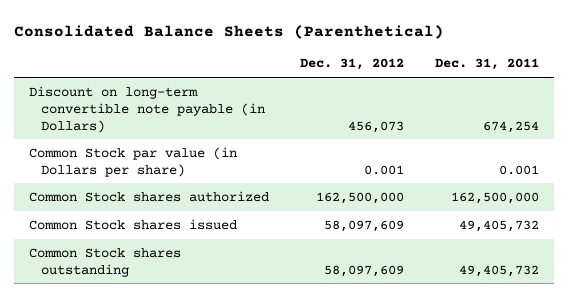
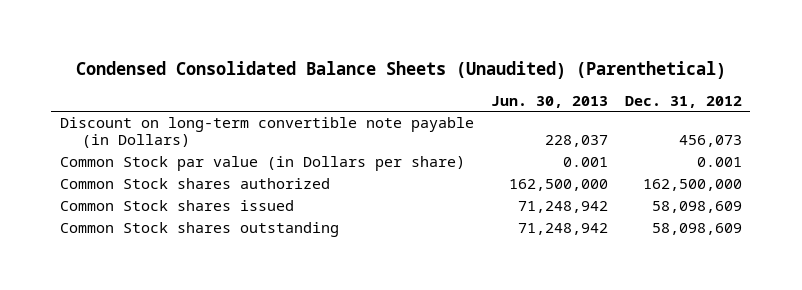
- Consolidated Balance Sheets (Parenthetical)
+ Condensed Consolidated Balance Sheets (Unaudited) (Parenthetical)
- | Dec. 31, 2012 | Dec. 31, 2011
+ | Jun. 30, 2013 | Dec. 31, 2012
- Common Stock shares issued | 58,097,609 | 49,405,732
- Common Stock shares outstanding | 58,097,609 | 49,405,732
+ Common Stock shares issued | 71,248,942 | 58,098,609
+ Common Stock shares outstanding | 71,248,942 | 58,098,609

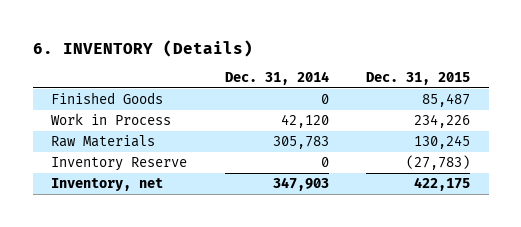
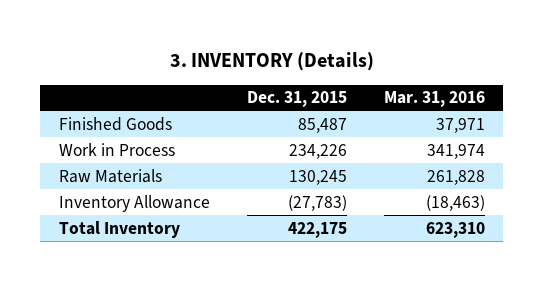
- 6. INVENTORY (Details)
+ 3. INVENTORY (Details)
- | Dec. 31, 2014 | Dec. 31, 2015
+ | Dec. 31, 2015 | Mar. 31, 2016
- Inventory Reserve | 0 | (27,783)
- Inventory, net | 347,903 | 422,175
+ Inventory Allowance | (27,783) | (18,463)
+ Total Inventory | 422,175 | 623,310

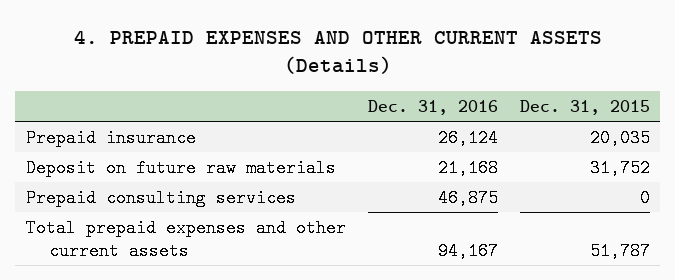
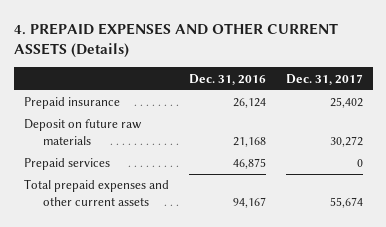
- | Dec. 31, 2016 | Dec. 31, 2015
+ | Dec. 31, 2016 | Dec. 31, 2017
- Prepaid consulting services | 46,875 | 0
+ Prepaid services | 46,875 | 0

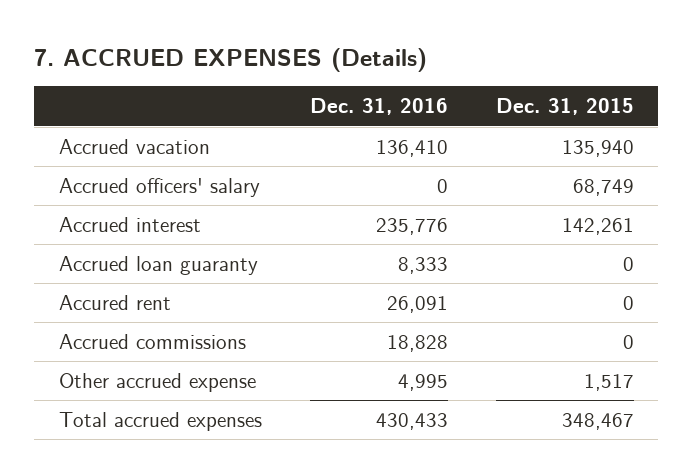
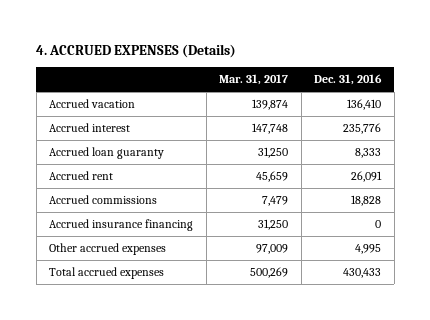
- 7. ACCRUED EXPENSES (Details)
+ 4. ACCRUED EXPENSES (Details)
- | Dec. 31, 2016 | Dec. 31, 2015
+ | Mar. 31, 2017 | Dec. 31, 2016
- Accrued officers' salary | 0 | 68,749
- Accured rent | 26,091 | 0
+ Accrued rent | 45,659 | 26,091
- Other accrued expense | 4,995 | 1,517
+ Accrued insurance financing | 31,250 | 0
+ Other accrued expenses | 97,009 | 4,995

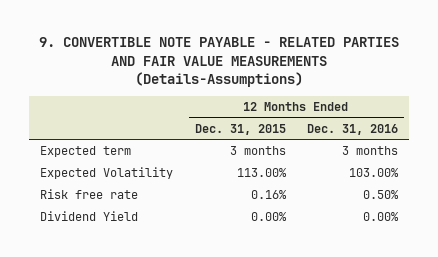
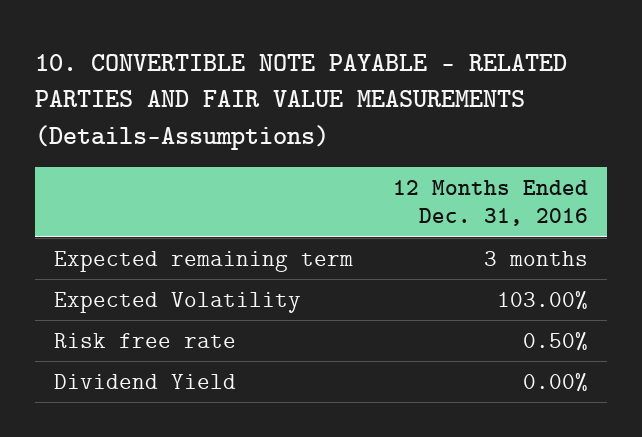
- 9. CONVERTIBLE NOTE PAYABLE - RELATED PARTIES AND FAIR VALUE MEASUREMENTS (Details-Assumptions)
+ 10. CONVERTIBLE NOTE PAYABLE - RELATED PARTIES AND FAIR VALUE MEASUREMENTS (Details-Assumptions)
- | 12 Months Ended Dec. 31, 2015 | 12 Months Ended Dec. 31, 2016
+ | 12 Months Ended Dec. 31, 2016
- Expected term | 3 months | 3 months
+ Expected remaining term | 3 months

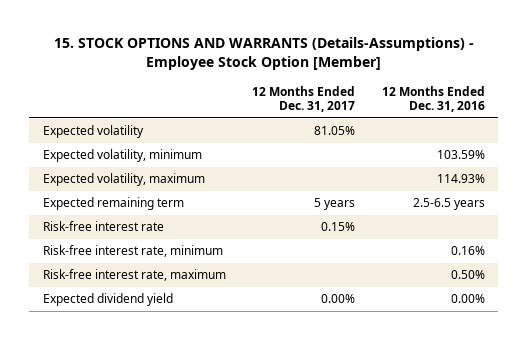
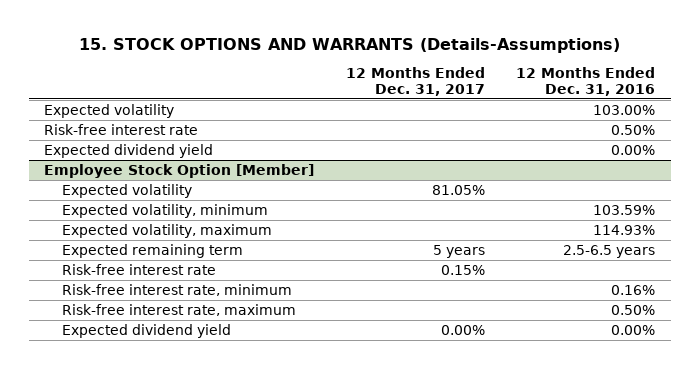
- 15. STOCK OPTIONS AND WARRANTS (Details-Assumptions) - Employee Stock Option [Member]
+ 15. STOCK OPTIONS AND WARRANTS (Details-Assumptions)
+ Expected volatility | | 103.00%
+ Risk-free interest rate | | 0.50%
+ Expected dividend yield | | 0.00%
+ Employee Stock Option [Member]

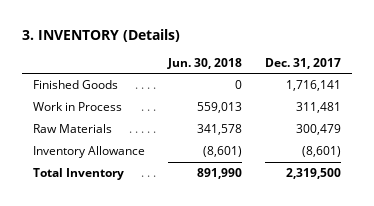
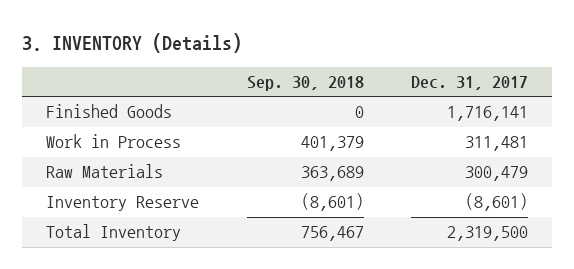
- | Jun. 30, 2018 | Dec. 31, 2017
+ | Sep. 30, 2018 | Dec. 31, 2017
- Inventory Allowance | (8,601) | (8,601)
+ Inventory Reserve | (8,601) | (8,601)

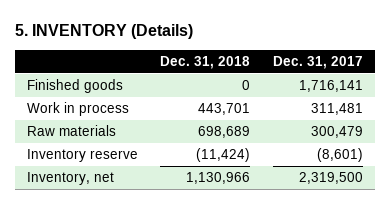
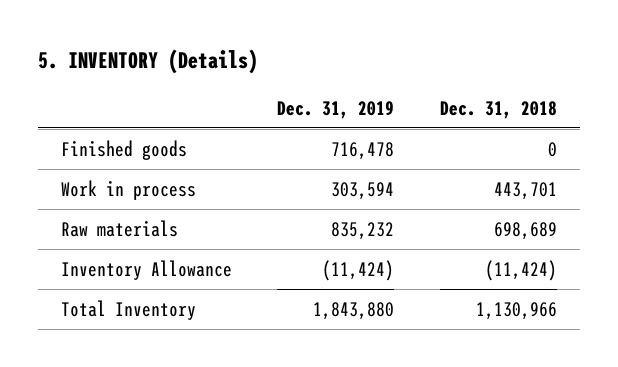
- | Dec. 31, 2018 | Dec. 31, 2017
+ | Dec. 31, 2019 | Dec. 31, 2018
- Inventory reserve | (11,424) | (8,601)
- Inventory, net | 1,130,966 | 2,319,500
+ Inventory Allowance | (11,424) | (11,424)
+ Total Inventory | 1,843,880 | 1,130,966

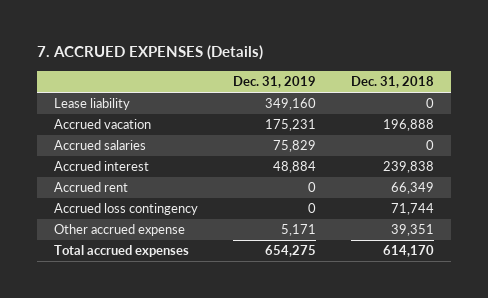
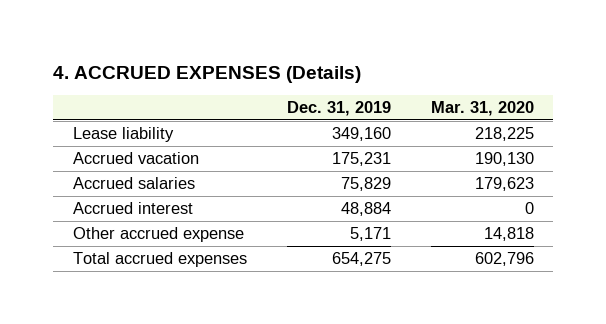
- 7. ACCRUED EXPENSES (Details)
+ 4. ACCRUED EXPENSES (Details)
- | Dec. 31, 2019 | Dec. 31, 2018
+ | Dec. 31, 2019 | Mar. 31, 2020
- Accrued rent | 0 | 66,349
- Accrued loss contingency | 0 | 71,744

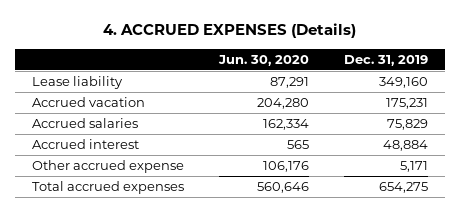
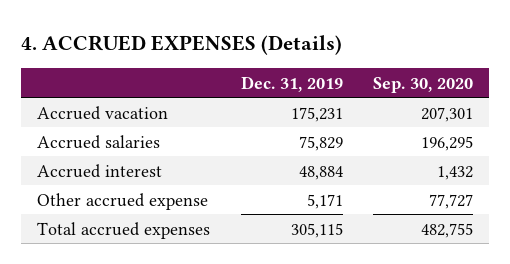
- | Jun. 30, 2020 | Dec. 31, 2019
+ | Dec. 31, 2019 | Sep. 30, 2020
- Lease liability | 87,291 | 349,160
- Total accrued expenses | 560,646 | 654,275
+ Total accrued expenses | 305,115 | 482,755

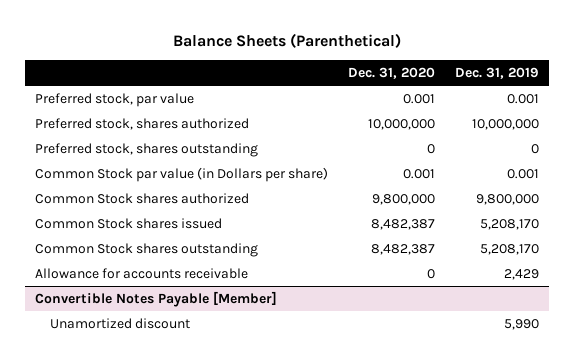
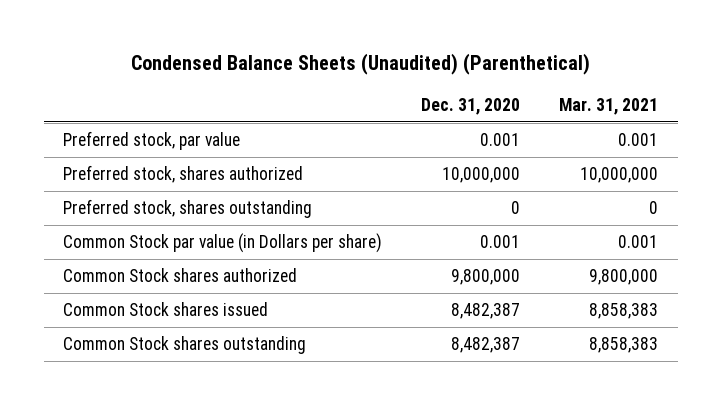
- Balance Sheets (Parenthetical)
+ Condensed Balance Sheets (Unaudited) (Parenthetical)
- | Dec. 31, 2020 | Dec. 31, 2019
+ | Dec. 31, 2020 | Mar. 31, 2021
- Allowance for accounts receivable | 0 | 2,429
- Convertible Notes Payable [Member]
- Unamortized discount | | 5,990

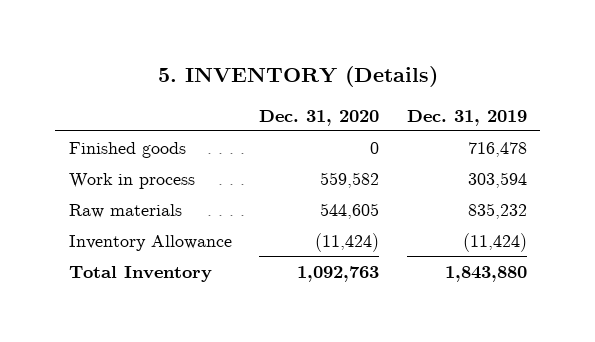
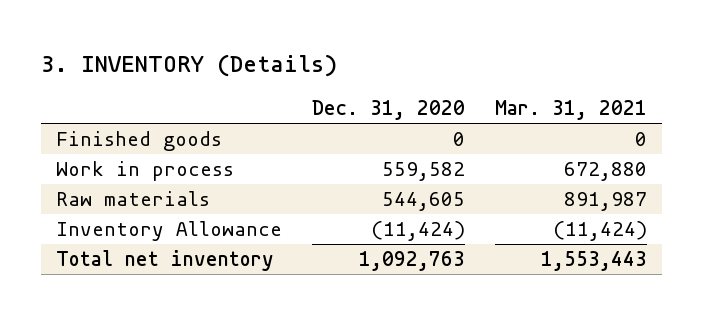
- 5. INVENTORY (Details)
+ 3. INVENTORY (Details)
- | Dec. 31, 2020 | Dec. 31, 2019
+ | Dec. 31, 2020 | Mar. 31, 2021
- Total Inventory | 1,092,763 | 1,843,880
+ Total net inventory | 1,092,763 | 1,553,443

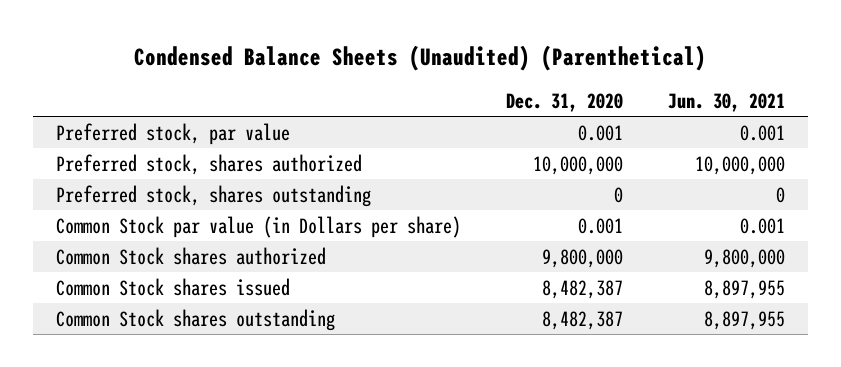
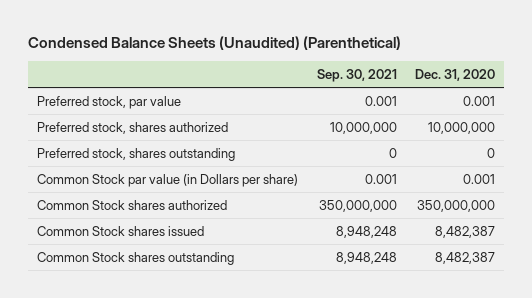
- | Dec. 31, 2020 | Jun. 30, 2021
+ | Sep. 30, 2021 | Dec. 31, 2020
- Common Stock shares authorized | 9,800,000 | 9,800,000
+ Common Stock shares authorized | 350,000,000 | 350,000,000

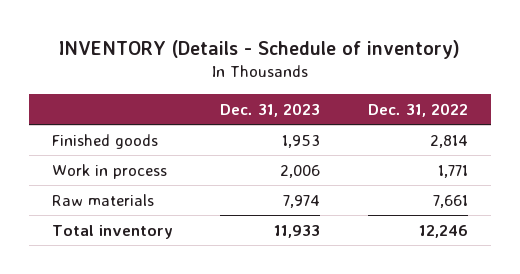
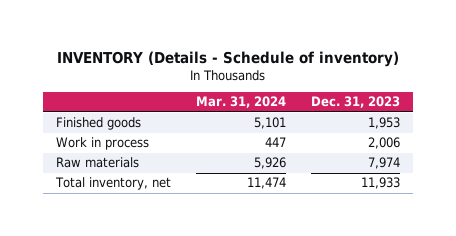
- | Dec. 31, 2023 | Dec. 31, 2022
+ | Mar. 31, 2024 | Dec. 31, 2023
- Total inventory | 11,933 | 12,246
+ Total inventory, net | 11,474 | 11,933

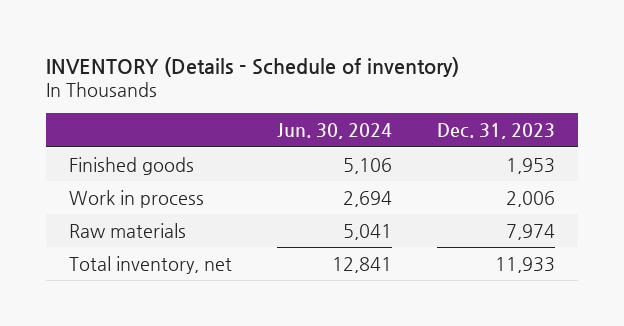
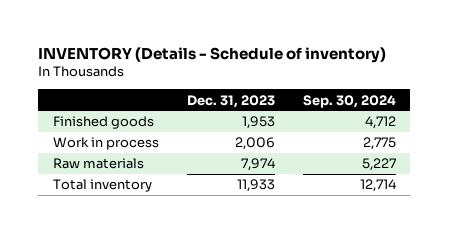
- | Jun. 30, 2024 | Dec. 31, 2023
+ | Dec. 31, 2023 | Sep. 30, 2024
- Total inventory, net | 12,841 | 11,933
+ Total inventory | 11,933 | 12,714

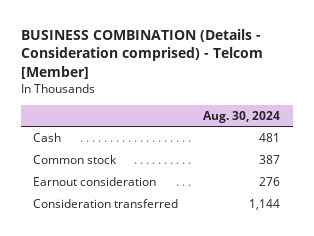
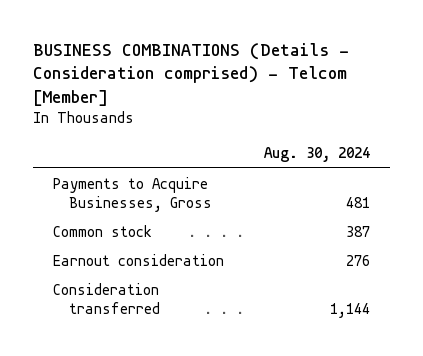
- BUSINESS COMBINATION (Details - Consideration comprised) - Telcom [Member]
+ BUSINESS COMBINATIONS (Details - Consideration comprised) - Telcom [Member]
- Cash | 481
+ Payments to Acquire Businesses, Gross | 481

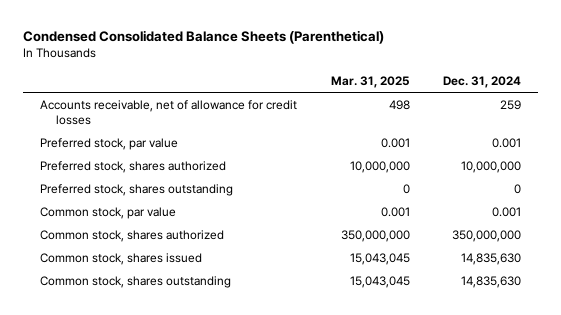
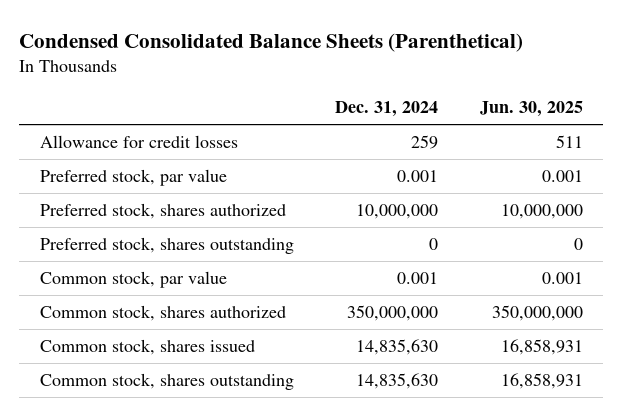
- | Mar. 31, 2025 | Dec. 31, 2024
+ | Dec. 31, 2024 | Jun. 30, 2025
- Accounts receivable, net of allowance for credit losses | 498 | 259
+ Allowance for credit losses | 259 | 511

